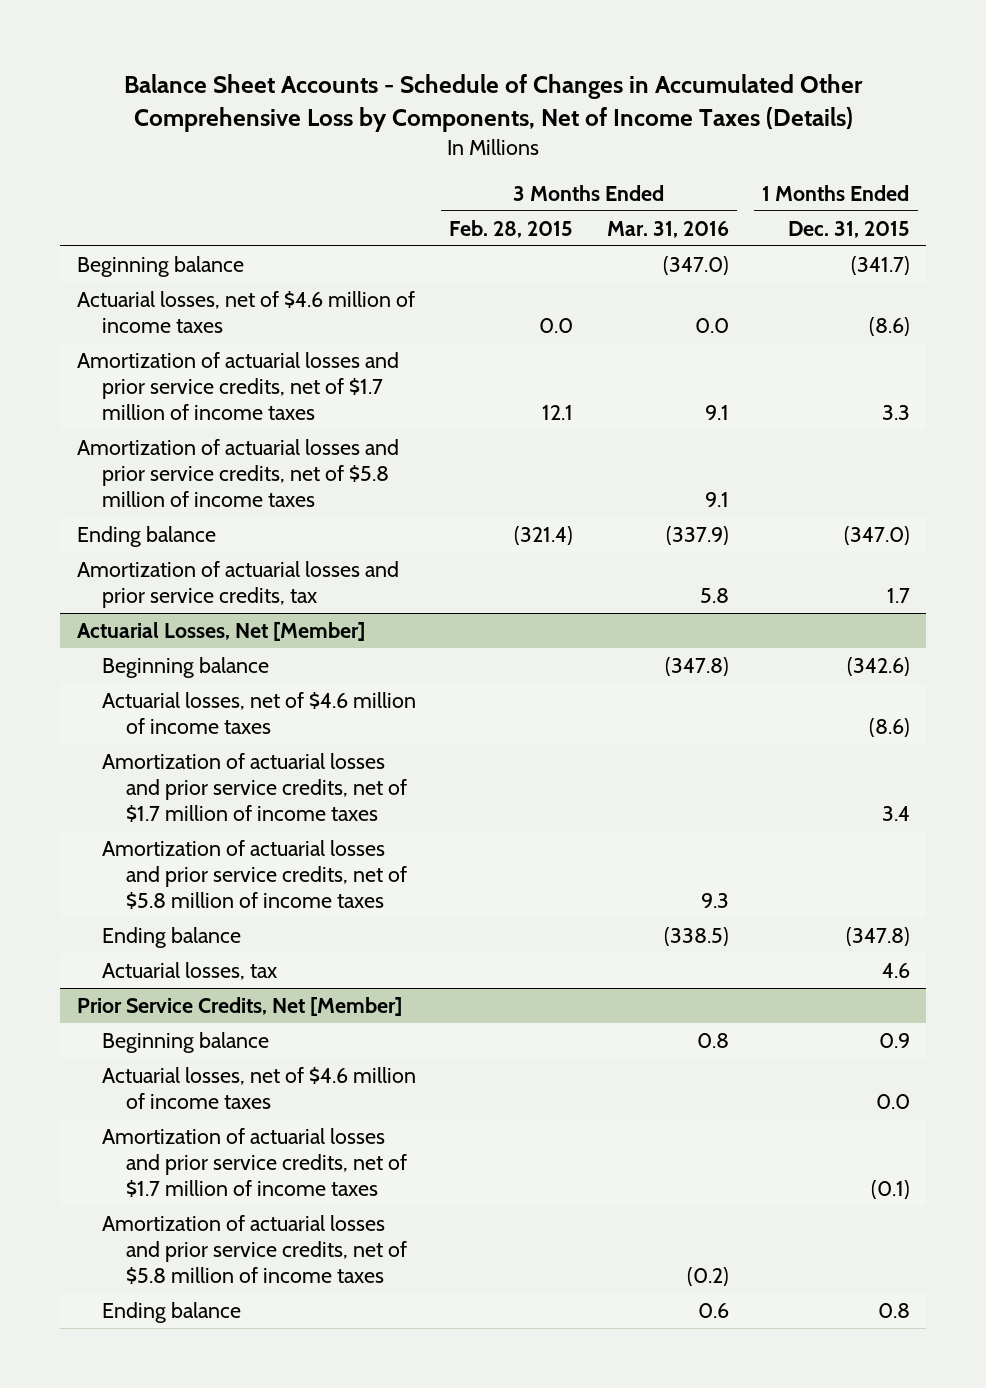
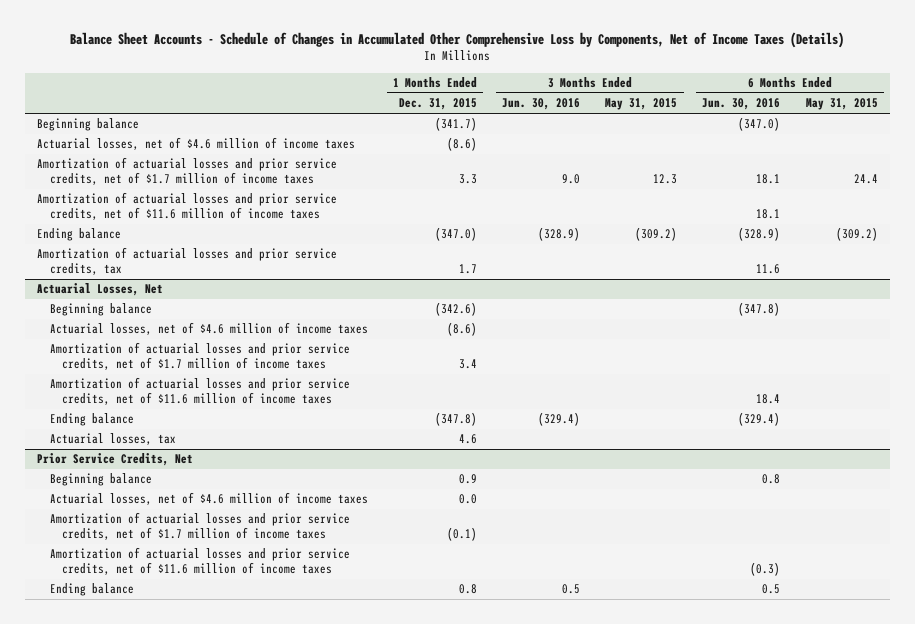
- | 3 Months Ended Feb. 28, 2015 | 3 Months Ended Mar. 31, 2016 | 1 Months Ended Dec. 31, 2015
+ | 1 Months Ended Dec. 31, 2015 | 3 Months Ended Jun. 30, 2016 | 3 Months Ended May 31, 2015 | 6 Months Ended Jun. 30, 2016 | 6 Months Ended May 31, 2015
- Amortization of actuarial losses and prior service credits, net of $5.8 million of income taxes | | 9.1 |
+ Amortization of actuarial losses and prior service credits, net of $11.6 million of income taxes | | | | 18.1 |
- Actuarial Losses, Net [Member]
+ Actuarial Losses, Net
- Amortization of actuarial losses and prior service credits, net of $5.8 million of income taxes | | 9.3 |
+ Amortization of actuarial losses and prior service credits, net of $11.6 million of income taxes | | | | 18.4 |
- Prior Service Credits, Net [Member]
+ Prior Service Credits, Net
- Amortization of actuarial losses and prior service credits, net of $5.8 million of income taxes | | (0.2) |
+ Amortization of actuarial losses and prior service credits, net of $11.6 million of income taxes | | | | (0.3) |

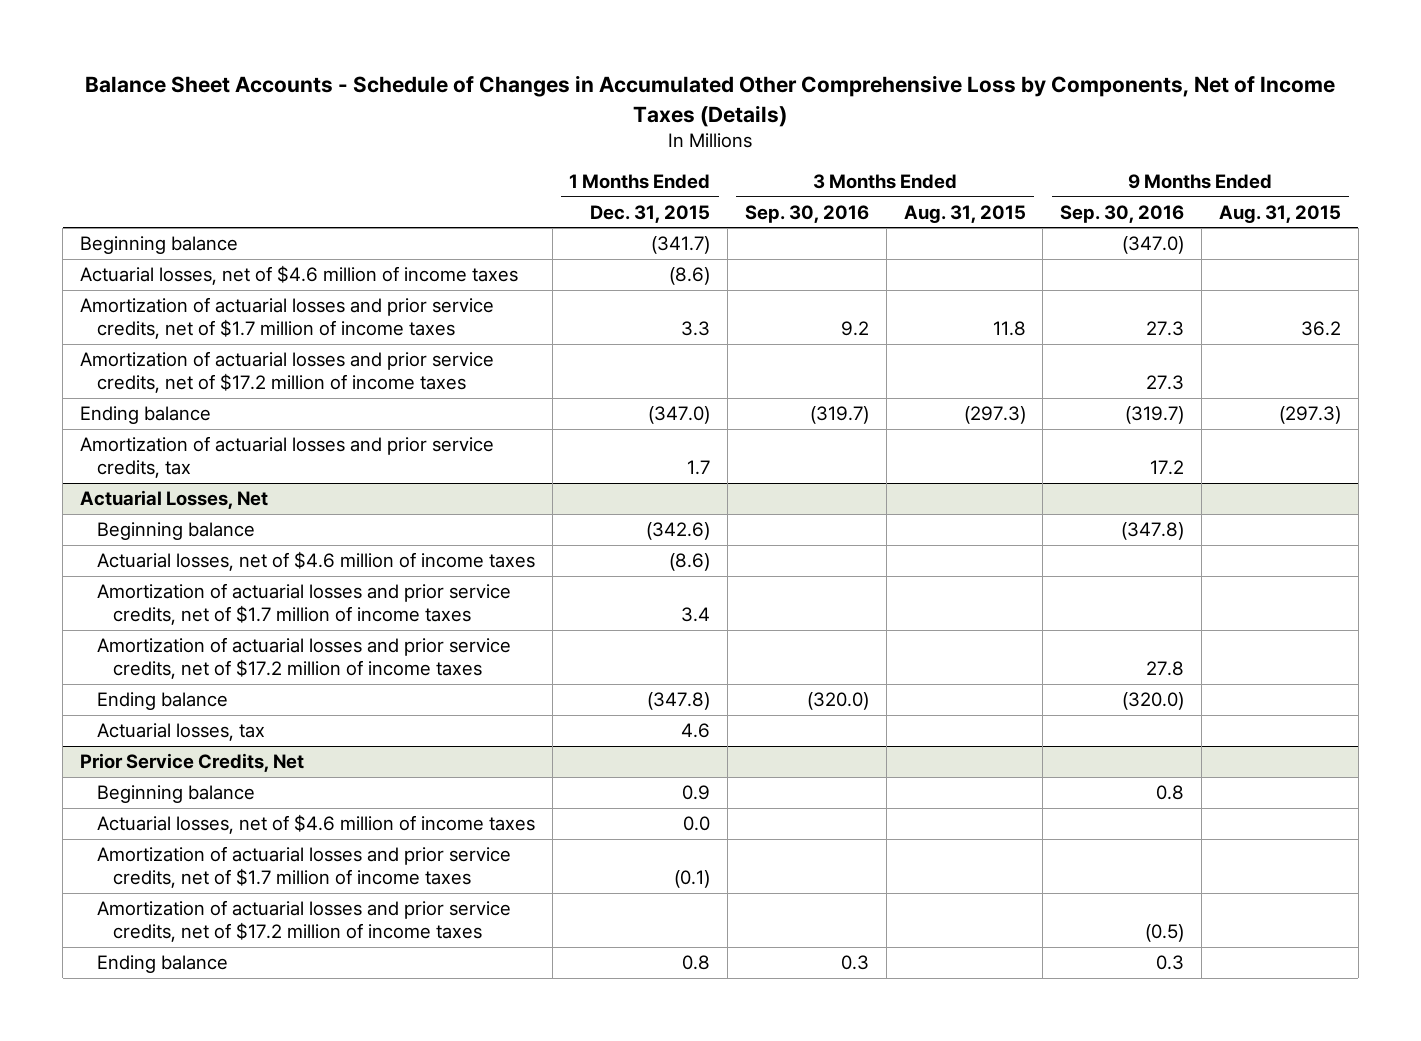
- | 1 Months Ended Dec. 31, 2015 | 3 Months Ended Jun. 30, 2016 | 3 Months Ended May 31, 2015 | 6 Months Ended Jun. 30, 2016 | 6 Months Ended May 31, 2015
+ | 1 Months Ended Dec. 31, 2015 | 3 Months Ended Sep. 30, 2016 | 3 Months Ended Aug. 31, 2015 | 9 Months Ended Sep. 30, 2016 | 9 Months Ended Aug. 31, 2015
- Amortization of actuarial losses and prior service credits, net of $11.6 million of income taxes | | | | 18.1 |
+ Amortization of actuarial losses and prior service credits, net of $17.2 million of income taxes | | | | 27.3 |
@ Actuarial Losses, Net
- Amortization of actuarial losses and prior service credits, net of $11.6 million of income taxes | | | | 18.4 |
+ Amortization of actuarial losses and prior service credits, net of $17.2 million of income taxes | | | | 27.8 |
@ Prior Service Credits, Net
- Amortization of actuarial losses and prior service credits, net of $11.6 million of income taxes | | | | (0.3) |
+ Amortization of actuarial losses and prior service credits, net of $17.2 million of income taxes | | | | (0.5) |

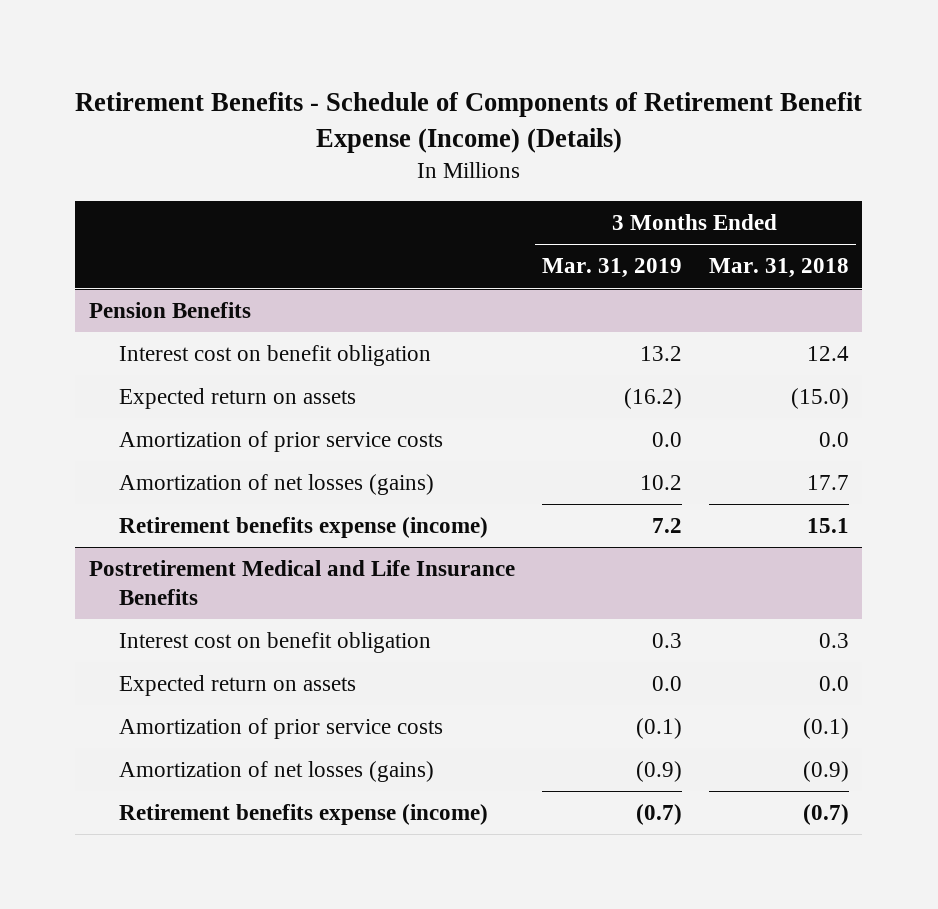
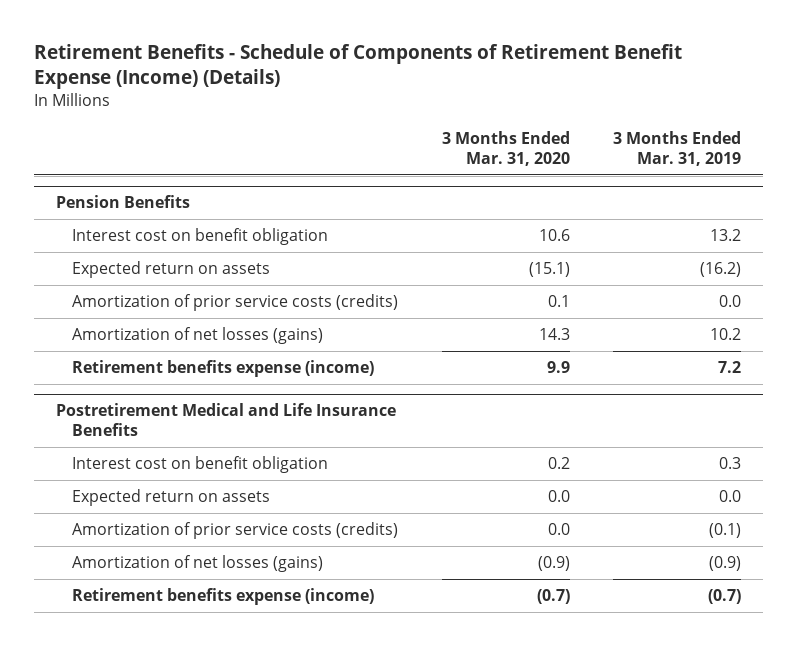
- | 3 Months Ended Mar. 31, 2019 | 3 Months Ended Mar. 31, 2018
+ | 3 Months Ended Mar. 31, 2020 | 3 Months Ended Mar. 31, 2019
@ Pension Benefits
- Amortization of prior service costs | 0.0 | 0.0
+ Amortization of prior service costs (credits) | 0.1 | 0.0
@ Postretirement Medical and Life Insurance Benefits
- Amortization of prior service costs | (0.1) | (0.1)
+ Amortization of prior service costs (credits) | 0.0 | (0.1)

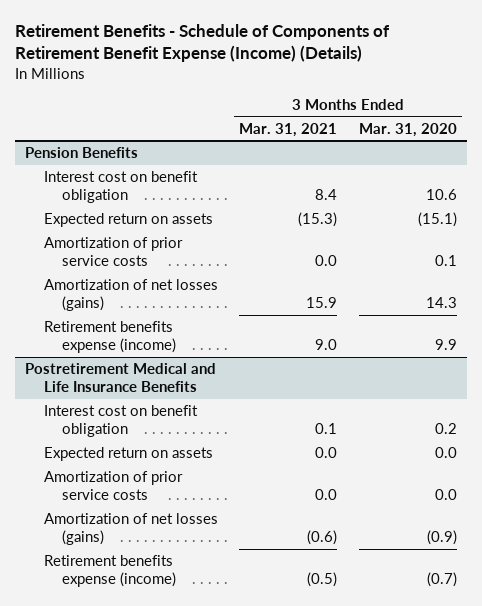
- | 3 Months Ended Mar. 31, 2020 | 3 Months Ended Mar. 31, 2019
+ | 3 Months Ended Mar. 31, 2021 | 3 Months Ended Mar. 31, 2020
@ Pension Benefits
- Amortization of prior service costs (credits) | 0.1 | 0.0
+ Amortization of prior service costs | 0.0 | 0.1
@ Postretirement Medical and Life Insurance Benefits
- Amortization of prior service costs (credits) | 0.0 | (0.1)
+ Amortization of prior service costs | 0.0 | 0.0

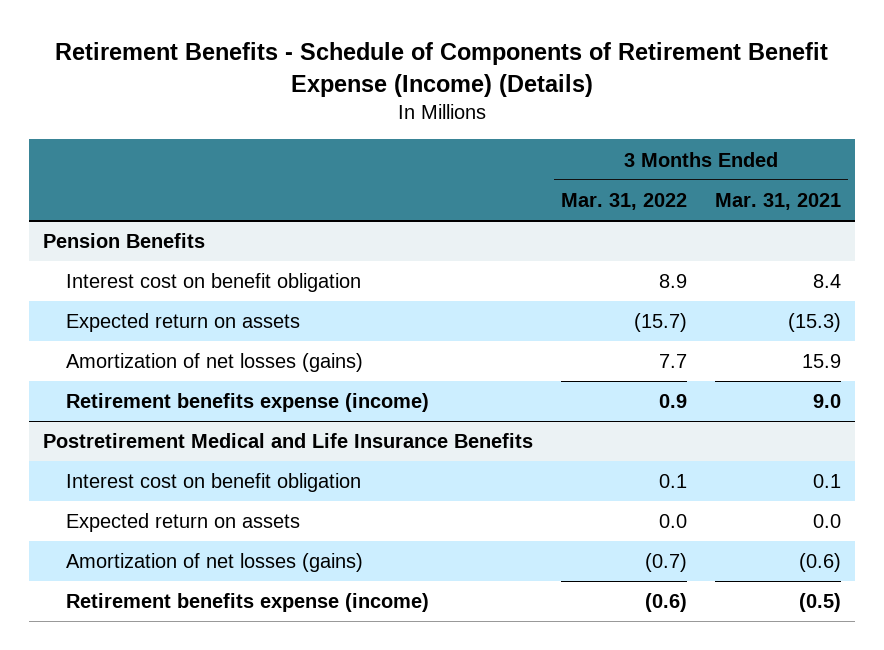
- | 3 Months Ended Mar. 31, 2021 | 3 Months Ended Mar. 31, 2020
+ | 3 Months Ended Mar. 31, 2022 | 3 Months Ended Mar. 31, 2021
@ Pension Benefits
- Amortization of prior service costs | 0.0 | 0.1
@ Postretirement Medical and Life Insurance Benefits
- Amortization of prior service costs | 0.0 | 0.0

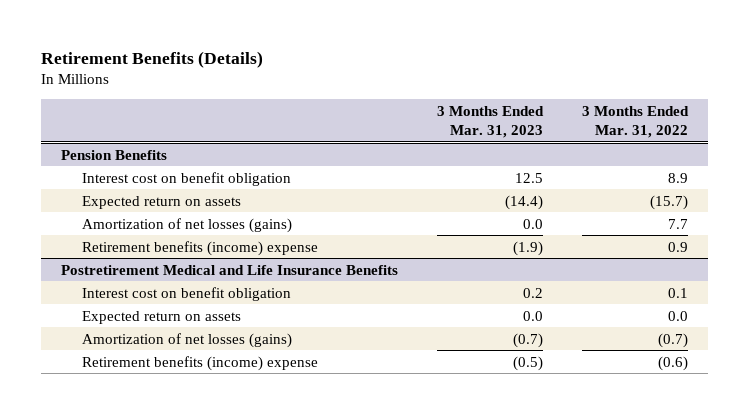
- Retirement Benefits - Schedule of Components of Retirement Benefit Expense (Income) (Details)
+ Retirement Benefits (Details)
- | 3 Months Ended Mar. 31, 2022 | 3 Months Ended Mar. 31, 2021
+ | 3 Months Ended Mar. 31, 2023 | 3 Months Ended Mar. 31, 2022
@ Pension Benefits
- Retirement benefits expense (income) | 0.9 | 9.0
+ Retirement benefits (income) expense | (1.9) | 0.9
@ Postretirement Medical and Life Insurance Benefits
- Retirement benefits expense (income) | (0.6) | (0.5)
+ Retirement benefits (income) expense | (0.5) | (0.6)

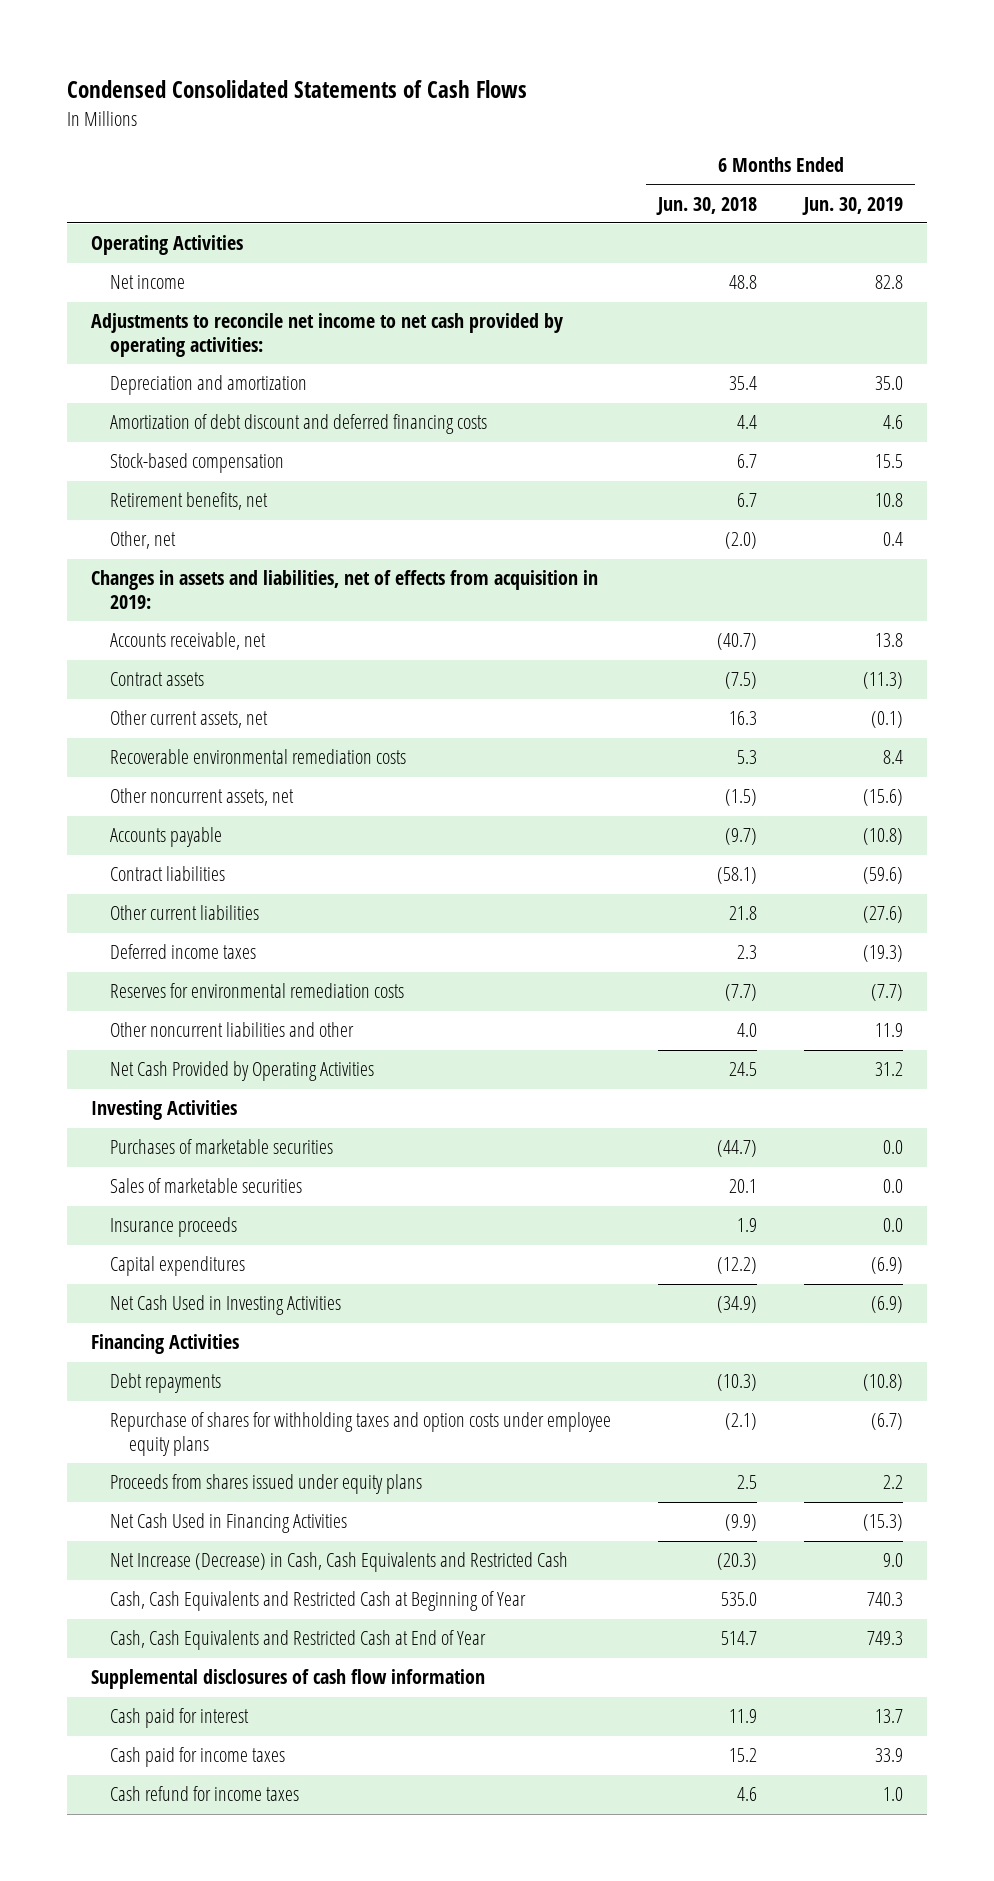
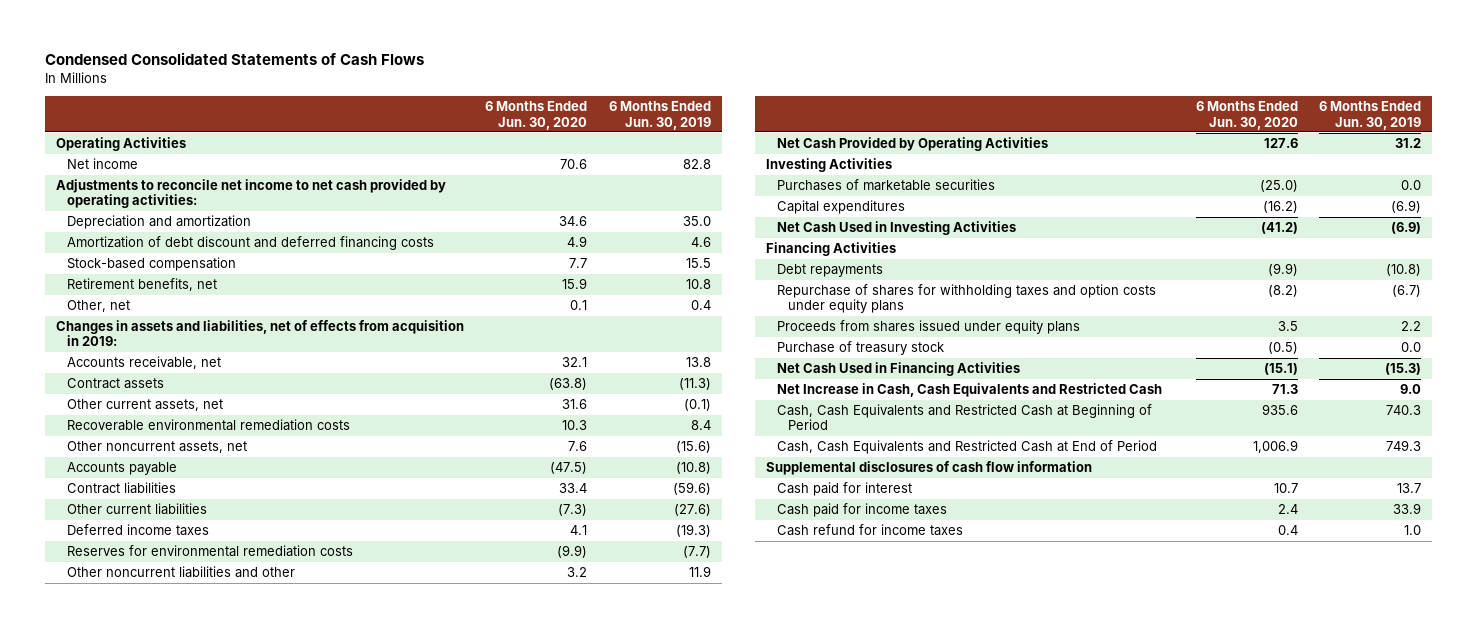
- | 6 Months Ended Jun. 30, 2018 | 6 Months Ended Jun. 30, 2019
+ | 6 Months Ended Jun. 30, 2020 | 6 Months Ended Jun. 30, 2019
- Sales of marketable securities | 20.1 | 0.0
- Insurance proceeds | 1.9 | 0.0
- Repurchase of shares for withholding taxes and option costs under employee equity plans | (2.1) | (6.7)
+ Repurchase of shares for withholding taxes and option costs under equity plans | (8.2) | (6.7)
+ Purchase of treasury stock | (0.5) | 0.0
- Net Increase (Decrease) in Cash, Cash Equivalents and Restricted Cash | (20.3) | 9.0
- Cash, Cash Equivalents and Restricted Cash at Beginning of Year | 535.0 | 740.3
- Cash, Cash Equivalents and Restricted Cash at End of Year | 514.7 | 749.3
+ Net Increase in Cash, Cash Equivalents and Restricted Cash | 71.3 | 9.0
+ Cash, Cash Equivalents and Restricted Cash at Beginning of Period | 935.6 | 740.3
+ Cash, Cash Equivalents and Restricted Cash at End of Period | 1,006.9 | 749.3

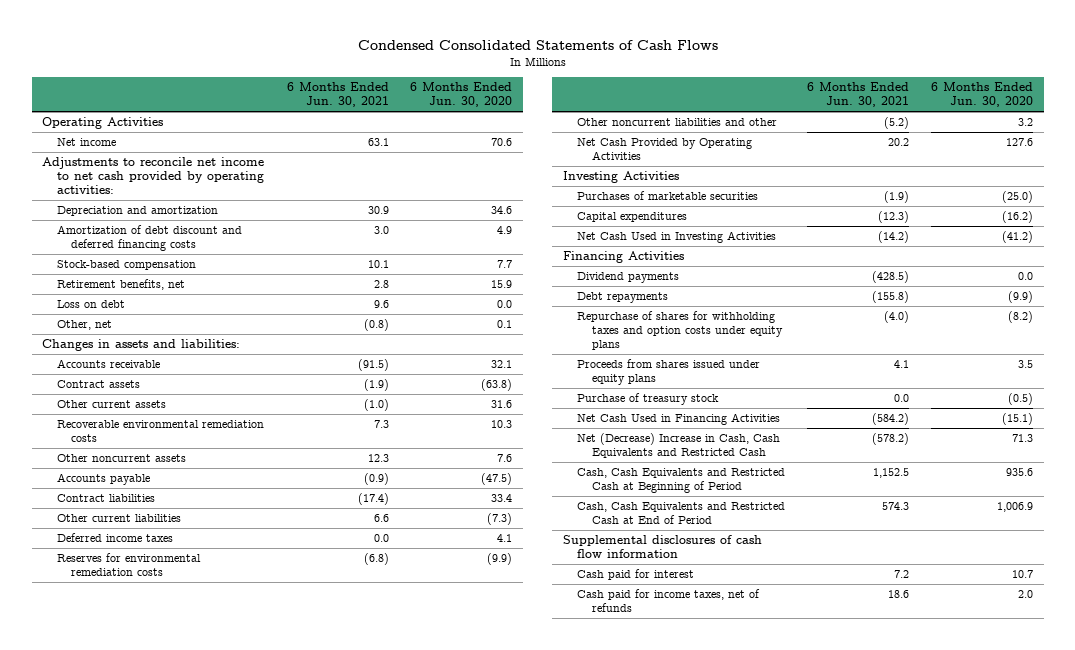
- | 6 Months Ended Jun. 30, 2020 | 6 Months Ended Jun. 30, 2019
+ | 6 Months Ended Jun. 30, 2021 | 6 Months Ended Jun. 30, 2020
+ Loss on debt | 9.6 | 0.0
- Changes in assets and liabilities, net of effects from acquisition in 2019:
- Accounts receivable, net | 32.1 | 13.8
+ Changes in assets and liabilities:
+ Accounts receivable | (91.5) | 32.1
- Other current assets, net | 31.6 | (0.1)
+ Other current assets | (1.0) | 31.6
- Other noncurrent assets, net | 7.6 | (15.6)
+ Other noncurrent assets | 12.3 | 7.6
+ Dividend payments | (428.5) | 0.0
- Net Increase in Cash, Cash Equivalents and Restricted Cash | 71.3 | 9.0
+ Net (Decrease) Increase in Cash, Cash Equivalents and Restricted Cash | (578.2) | 71.3
- Cash paid for income taxes | 2.4 | 33.9
- Cash refund for income taxes | 0.4 | 1.0
+ Cash paid for income taxes, net of refunds | 18.6 | 2.0

